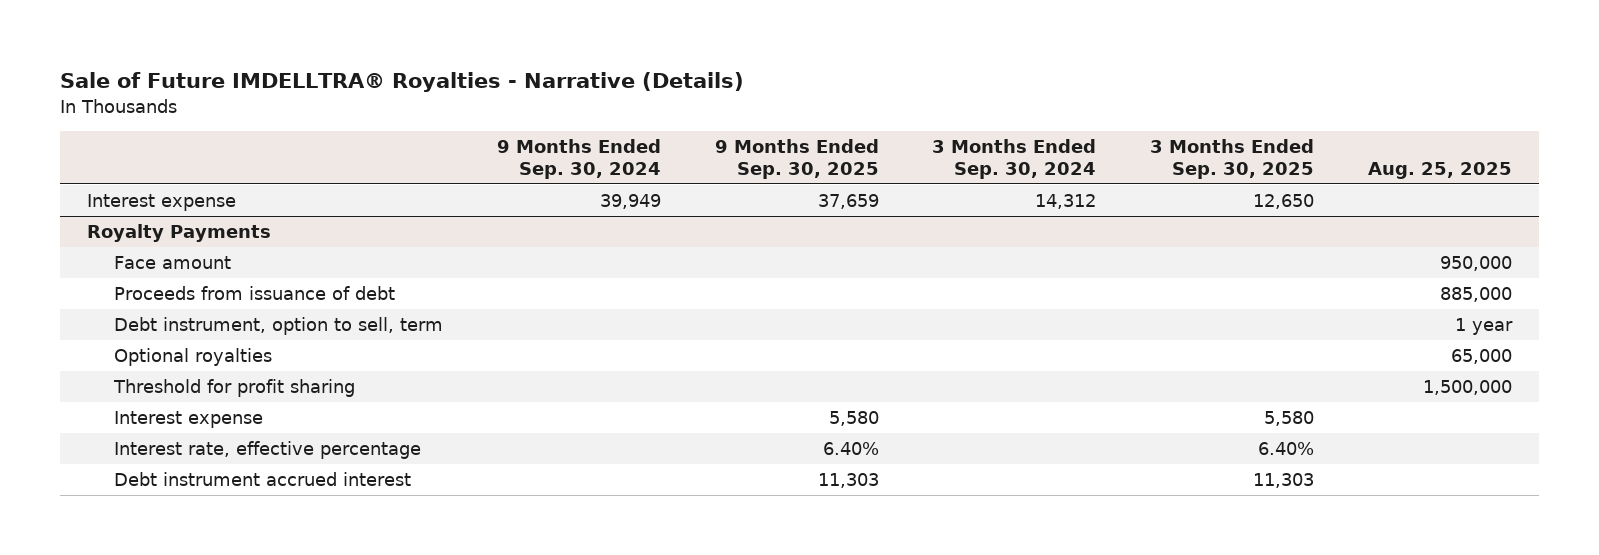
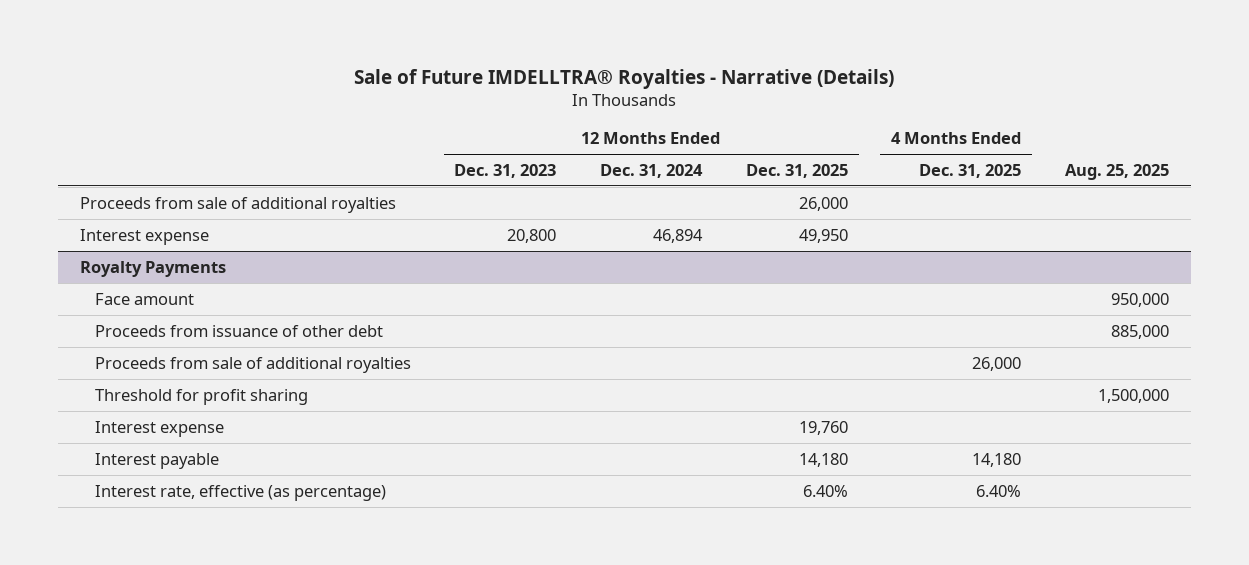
- | 9 Months Ended Sep. 30, 2024 | 9 Months Ended Sep. 30, 2025 | 3 Months Ended Sep. 30, 2024 | 3 Months Ended Sep. 30, 2025 | Aug. 25, 2025
+ | 12 Months Ended Dec. 31, 2023 | 12 Months Ended Dec. 31, 2024 | 12 Months Ended Dec. 31, 2025 | 4 Months Ended Dec. 31, 2025 | Aug. 25, 2025
+ Proceeds from sale of additional royalties | | | 26,000 | |
@ Royalty Payments
- Proceeds from issuance of debt | | | | | 885,000
- Debt instrument, option to sell, term | | | | | 1 year
- Optional royalties | | | | | 65,000
+ Proceeds from issuance of other debt | | | | | 885,000
+ Proceeds from sale of additional royalties | | | | 26,000 |
- Interest rate, effective percentage | | 6.40% | | 6.40% |
- Debt instrument accrued interest | | 11,303 | | 11,303 |
+ Interest payable | | | 14,180 | 14,180 |
+ Interest rate, effective (as percentage) | | | 6.40% | 6.40% |

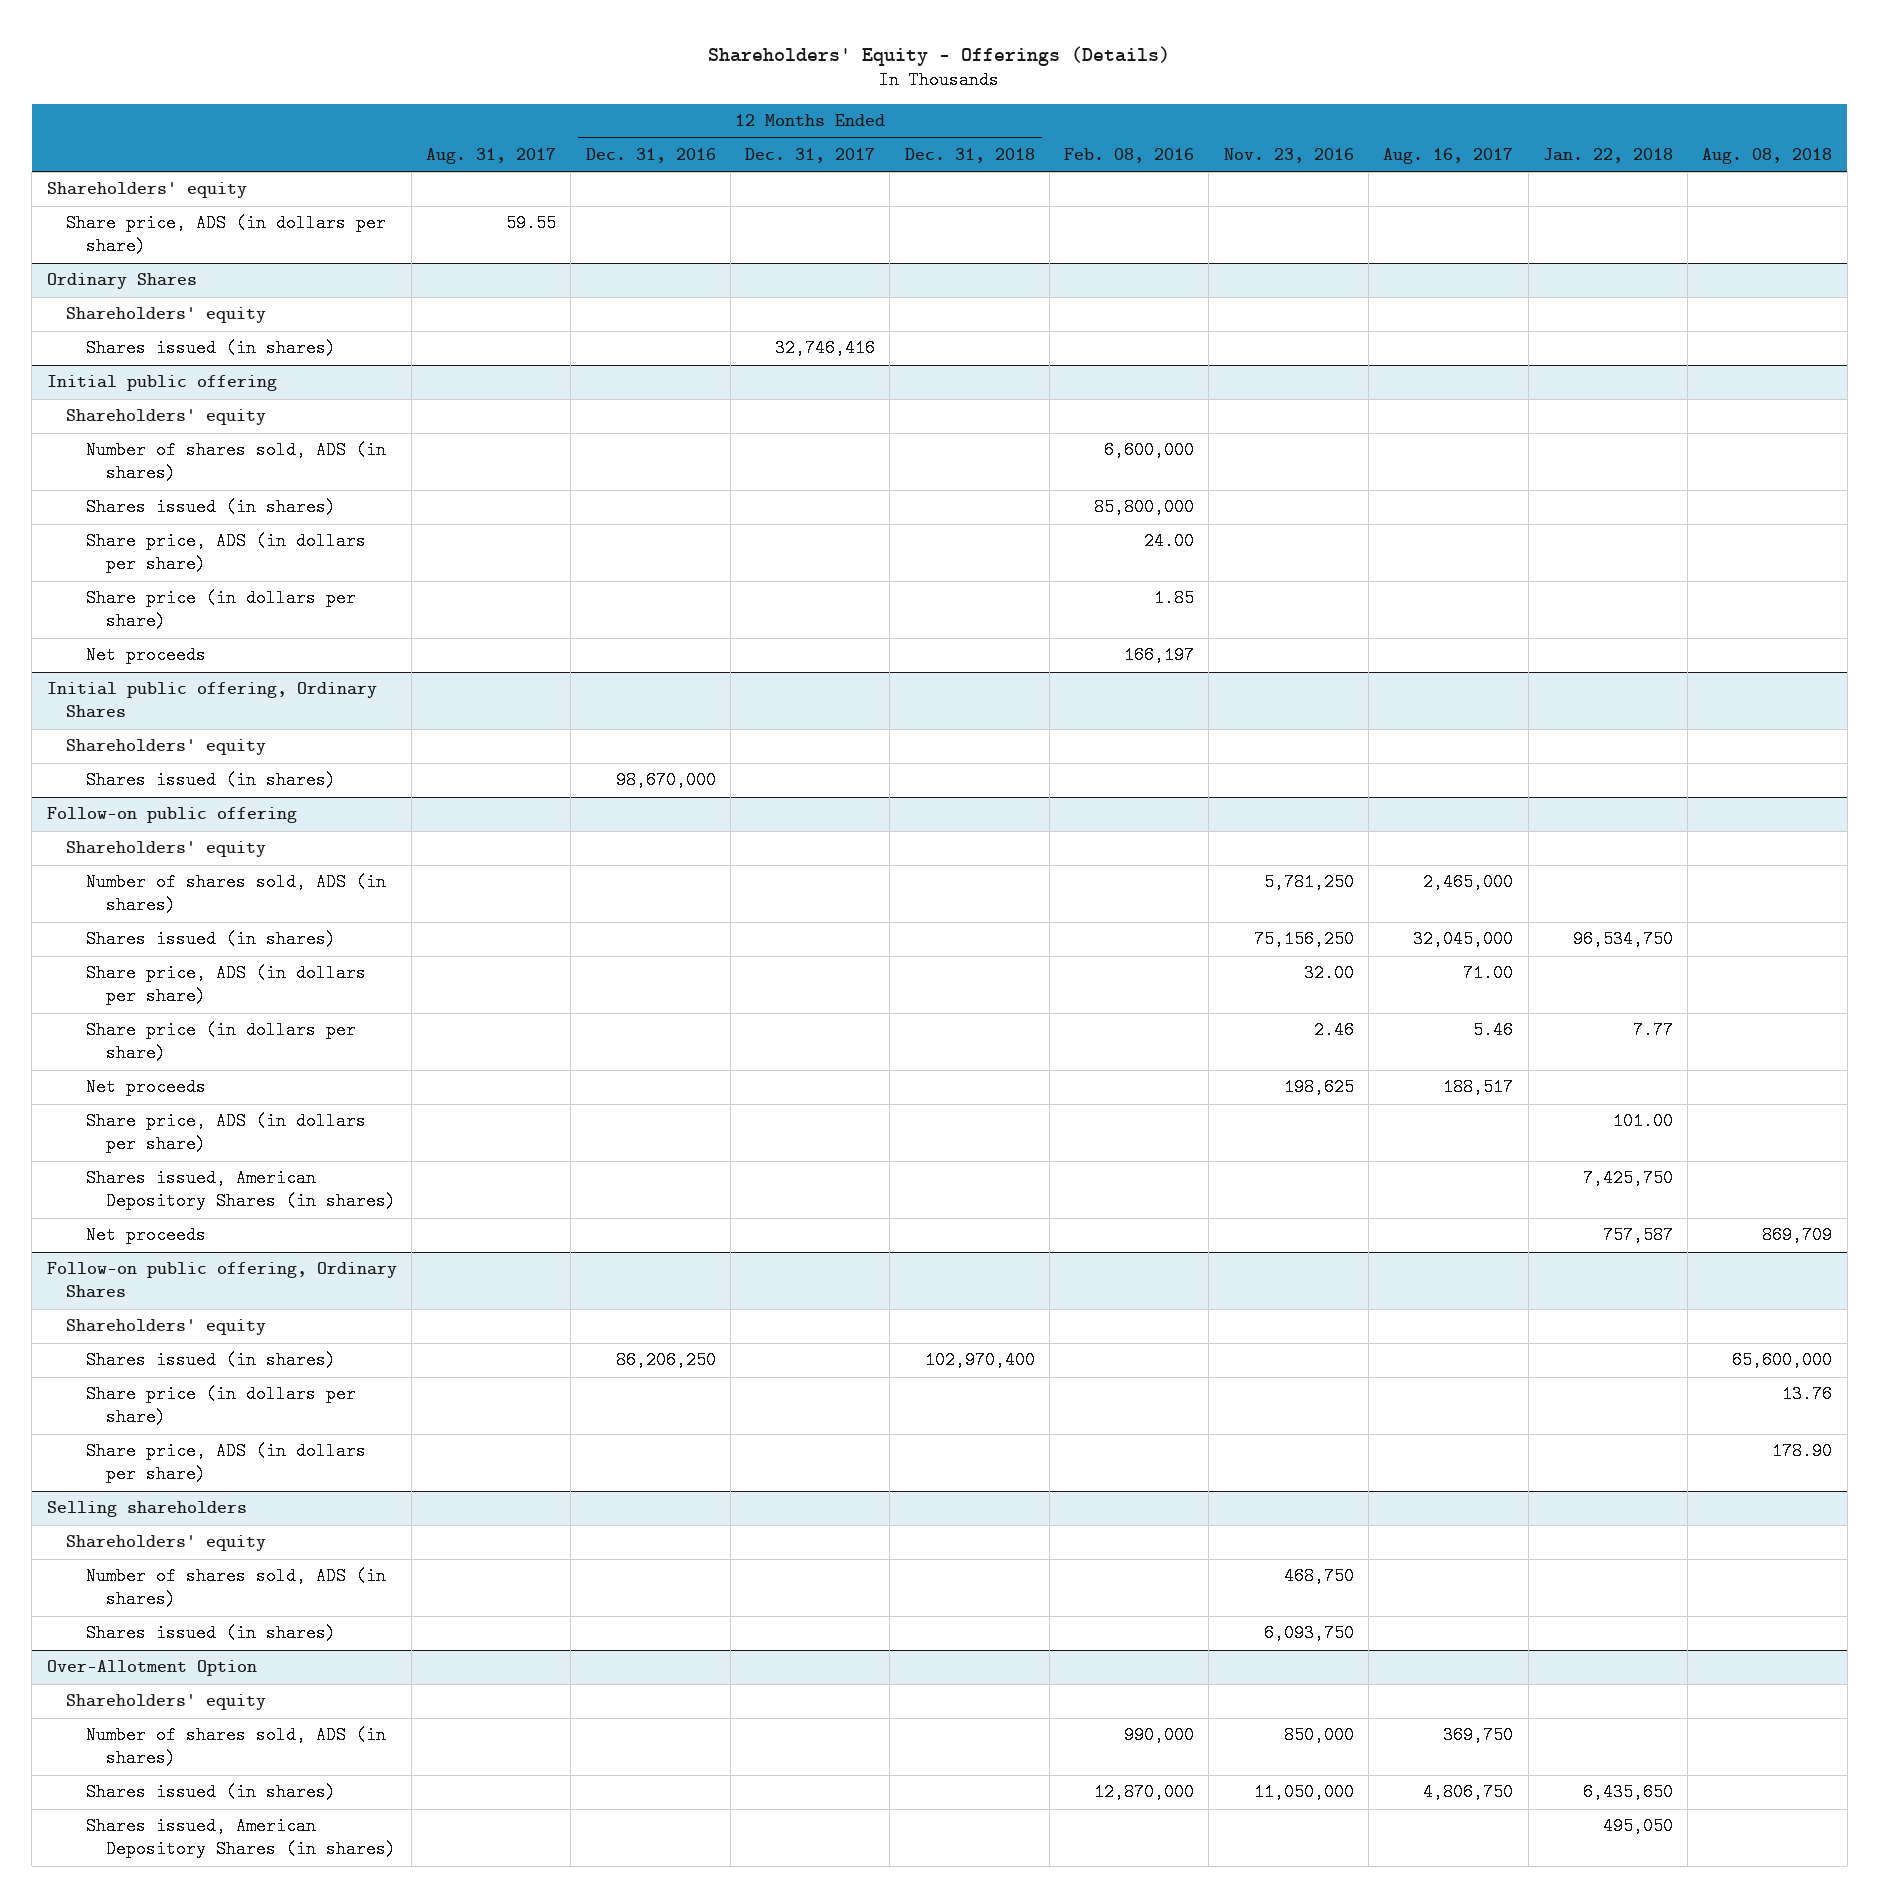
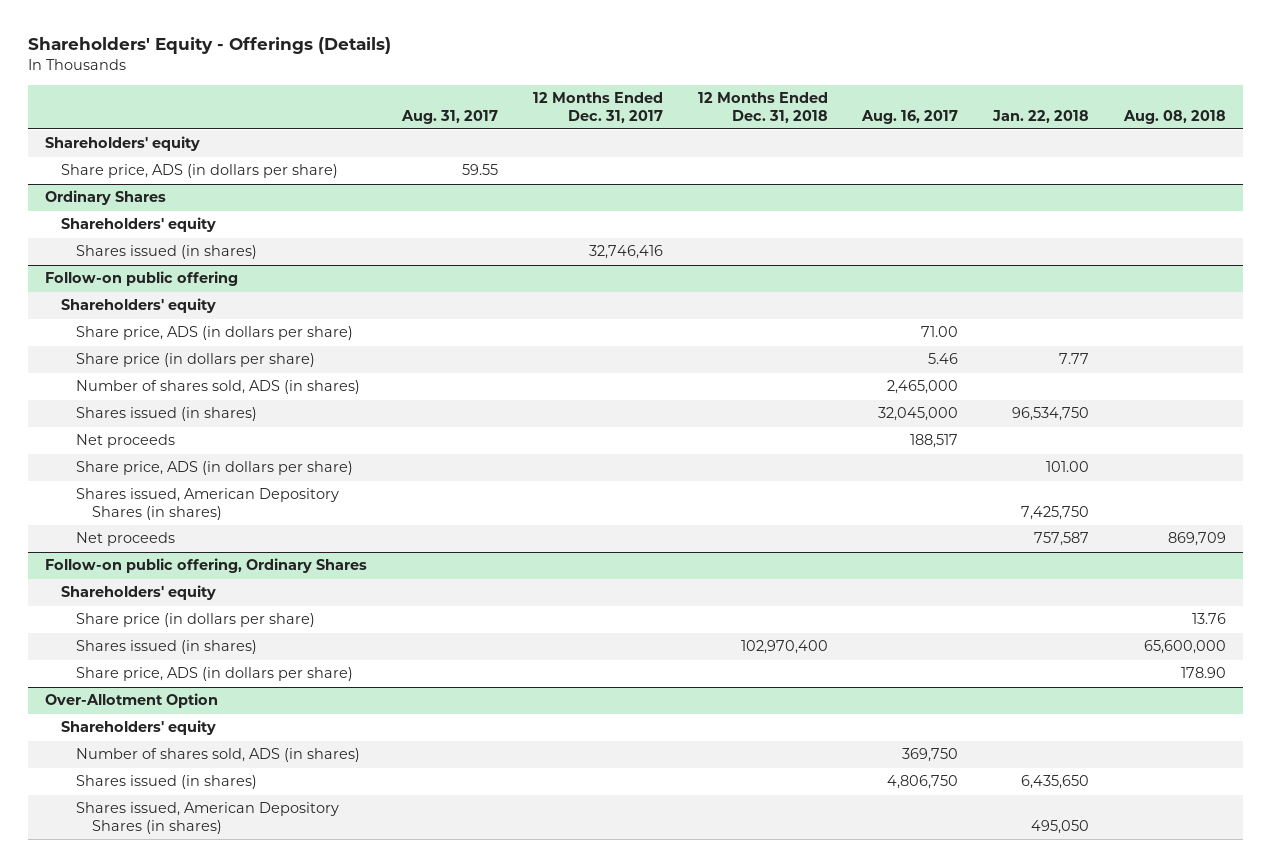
- | Aug. 31, 2017 | 12 Months Ended Dec. 31, 2016 | 12 Months Ended Dec. 31, 2017 | 12 Months Ended Dec. 31, 2018 | Feb. 08, 2016 | Nov. 23, 2016 | Aug. 16, 2017 | Jan. 22, 2018 | Aug. 08, 2018
+ | Aug. 31, 2017 | 12 Months Ended Dec. 31, 2017 | 12 Months Ended Dec. 31, 2018 | Aug. 16, 2017 | Jan. 22, 2018 | Aug. 08, 2018
- Initial public offering
- Shareholders' equity
- Number of shares sold, ADS (in shares) | | | | | 6,600,000 | | | |
- Shares issued (in shares) | | | | | 85,800,000 | | | |
- Share price, ADS (in dollars per share) | | | | | 24.00 | | | |
- Share price (in dollars per share) | | | | | 1.85 | | | |
- Net proceeds | | | | | 166,197 | | | |
- Initial public offering, Ordinary Shares
- Shareholders' equity
- Shares issued (in shares) | | 98,670,000 | | | | | | |
@ Follow-on public offering
moved down: Number of shares sold, ADS (in shares) | | | | 2,465,000 | |
moved down: Shares issued (in shares) | | | | 32,045,000 | 96,534,750 |
@ Follow-on public offering, Ordinary Shares
moved down: Shares issued (in shares) | | | 102,970,400 | | | 65,600,000
- Selling shareholders
- Shareholders' equity
- Number of shares sold, ADS (in shares) | | | | | | 468,750 | | |
- Shares issued (in shares) | | | | | | 6,093,750 | | |

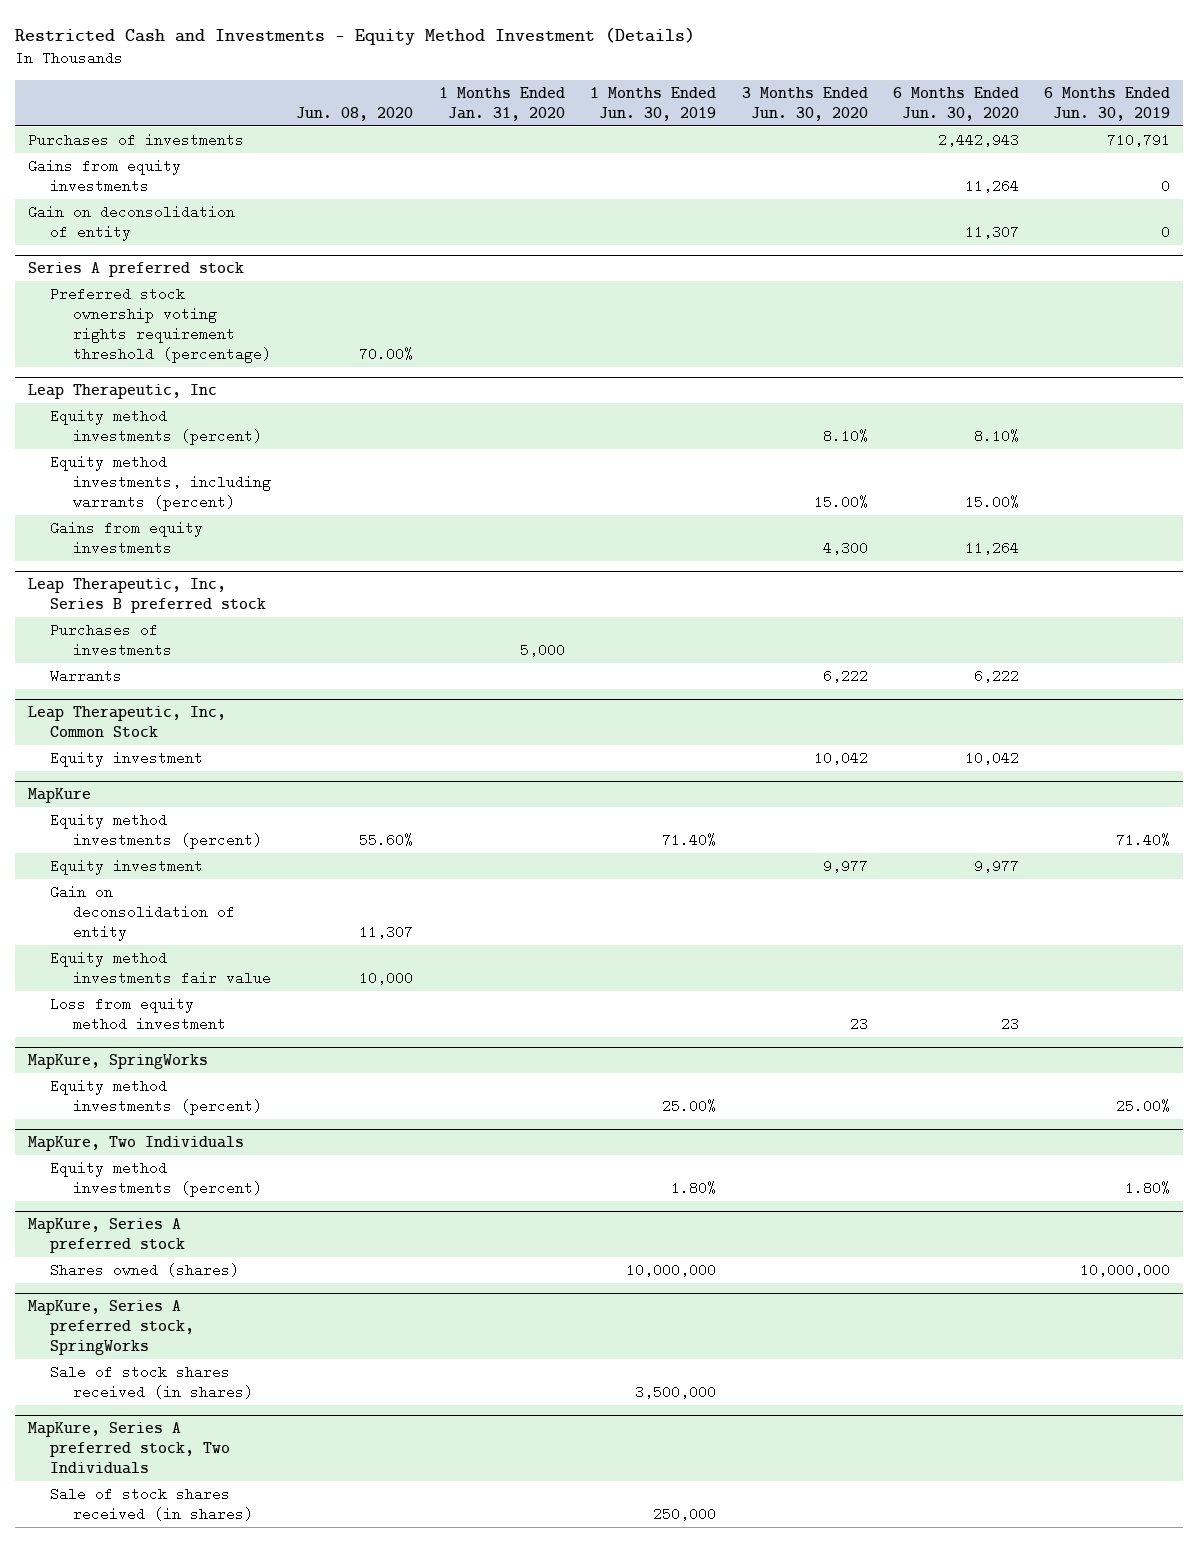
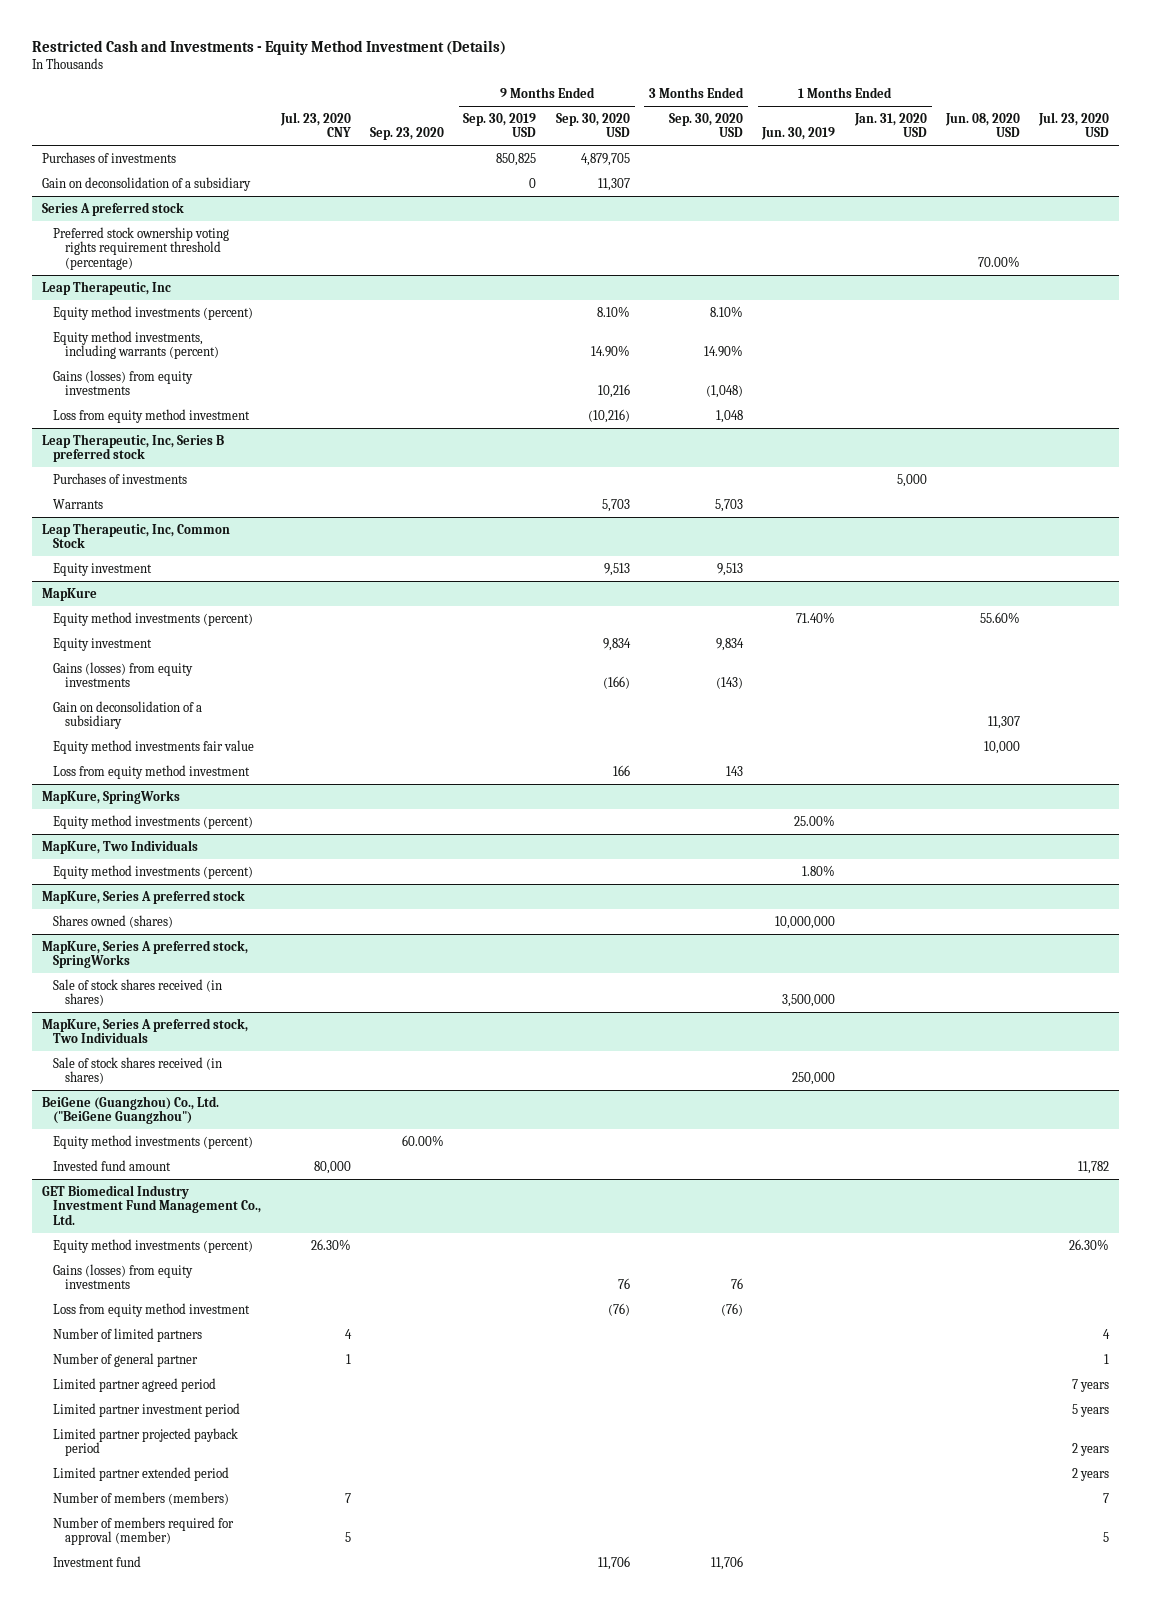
- | Jun. 08, 2020 | 1 Months Ended Jan. 31, 2020 | 1 Months Ended Jun. 30, 2019 | 3 Months Ended Jun. 30, 2020 | 6 Months Ended Jun. 30, 2020 | 6 Months Ended Jun. 30, 2019
+ | Jul. 23, 2020 CNY | Sep. 23, 2020 | 9 Months Ended Sep. 30, 2019 USD | 9 Months Ended Sep. 30, 2020 USD | 3 Months Ended Sep. 30, 2020 USD | 1 Months Ended Jun. 30, 2019 | 1 Months Ended Jan. 31, 2020 USD | Jun. 08, 2020 USD | Jul. 23, 2020 USD
- Gains from equity investments | | | | | 11,264 | 0
- Gain on deconsolidation of entity | | | | | 11,307 | 0
+ Gain on deconsolidation of a subsidiary | | | 0 | 11,307 | | | | |
@ Leap Therapeutic, Inc
- Gains from equity investments | | | | 4,300 | 11,264 |
+ Gains (losses) from equity investments | | | | 10,216 | (1,048) | | | |
+ Loss from equity method investment | | | | (10,216) | 1,048 | | | |
@ MapKure
- Gain on deconsolidation of entity | 11,307 | | | | |
+ Gains (losses) from equity investments | | | | (166) | (143) | | | |
+ Gain on deconsolidation of a subsidiary | | | | | | | | 11,307 |
+ BeiGene (Guangzhou) Co., Ltd. ("BeiGene Guangzhou")
+ Equity method investments (percent) | | 60.00% | | | | | | |
+ Invested fund amount | 80,000 | | | | | | | | 11,782
+ GET Biomedical Industry Investment Fund Management Co., Ltd.
+ Equity method investments (percent) | 26.30% | | | | | | | | 26.30%
+ Gains (losses) from equity investments | | | | 76 | 76 | | | |
+ Loss from equity method investment | | | | (76) | (76) | | | |
+ Number of limited partners | 4 | | | | | | | | 4
+ Number of general partner | 1 | | | | | | | | 1
+ Limited partner agreed period | | | | | | | | | 7 years
+ Limited partner investment period | | | | | | | | | 5 years
+ Limited partner projected payback period | | | | | | | | | 2 years
+ Limited partner extended period | | | | | | | | | 2 years
+ Number of members (members) | 7 | | | | | | | | 7
+ Number of members required for approval (member) | 5 | | | | | | | | 5
+ Investment fund | | | | 11,706 | 11,706 | | | |

